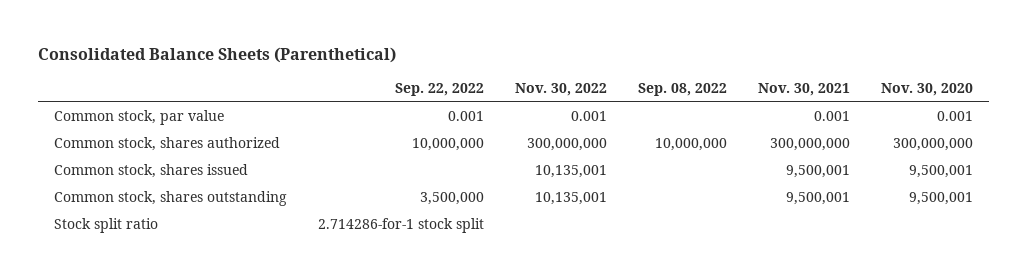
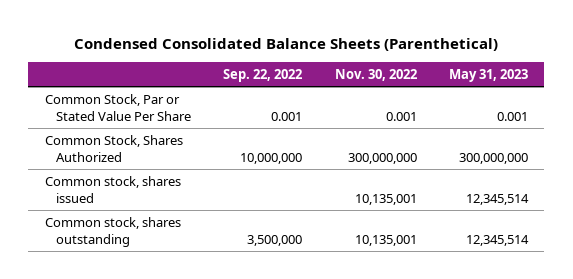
- Consolidated Balance Sheets (Parenthetical)
+ Condensed Consolidated Balance Sheets (Parenthetical)
- | Sep. 22, 2022 | Nov. 30, 2022 | Sep. 08, 2022 | Nov. 30, 2021 | Nov. 30, 2020
+ | Sep. 22, 2022 | Nov. 30, 2022 | May 31, 2023
- Common stock, par value | 0.001 | 0.001 | | 0.001 | 0.001
- Common stock, shares authorized | 10,000,000 | 300,000,000 | 10,000,000 | 300,000,000 | 300,000,000
+ Common Stock, Par or Stated Value Per Share | 0.001 | 0.001 | 0.001
+ Common Stock, Shares Authorized | 10,000,000 | 300,000,000 | 300,000,000
- Stock split ratio | 2.714286-for-1 stock split | | | |

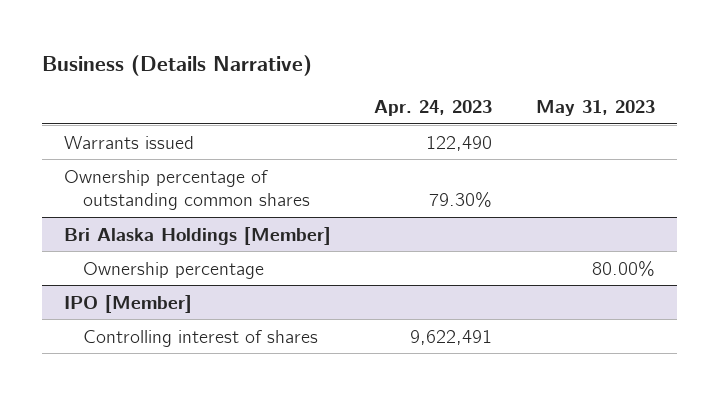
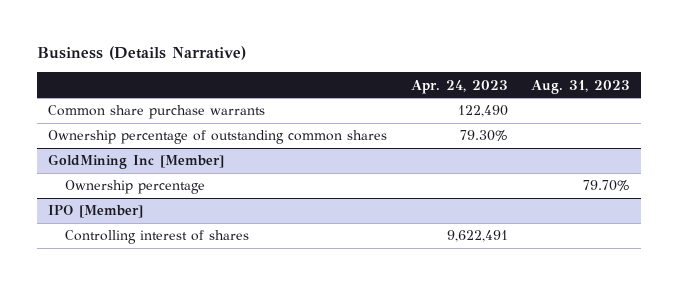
- | Apr. 24, 2023 | May 31, 2023
+ | Apr. 24, 2023 | Aug. 31, 2023
- Warrants issued | 122,490 |
+ Common share purchase warrants | 122,490 |
- Bri Alaska Holdings [Member]
+ GoldMining Inc [Member]

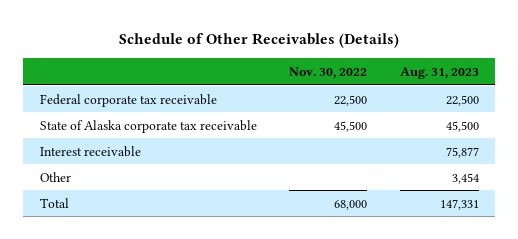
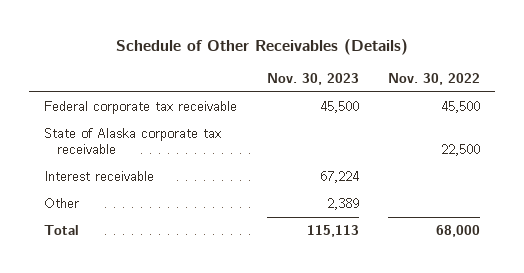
- | Nov. 30, 2022 | Aug. 31, 2023
+ | Nov. 30, 2023 | Nov. 30, 2022
- Federal corporate tax receivable | 22,500 | 22,500
- State of Alaska corporate tax receivable | 45,500 | 45,500
+ Federal corporate tax receivable | 45,500 | 45,500
+ State of Alaska corporate tax receivable | | 22,500

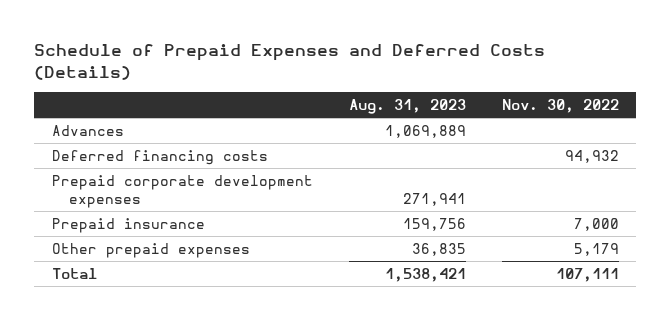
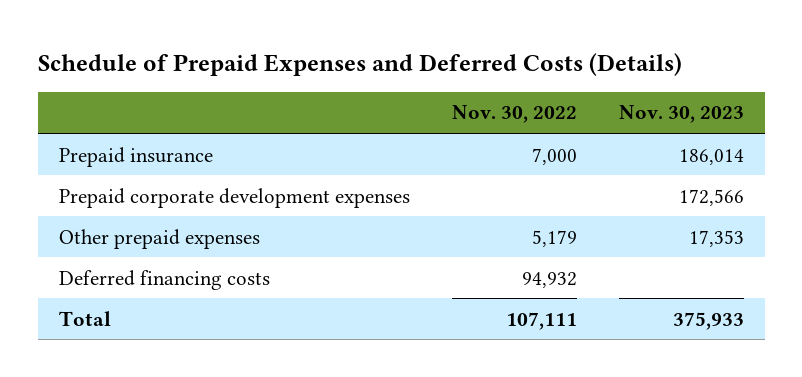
- | Aug. 31, 2023 | Nov. 30, 2022
+ | Nov. 30, 2022 | Nov. 30, 2023
- Advances | 1,069,889 |
moved down: Prepaid corporate development expenses | | 172,566
moved down: Deferred financing costs | 94,932 |

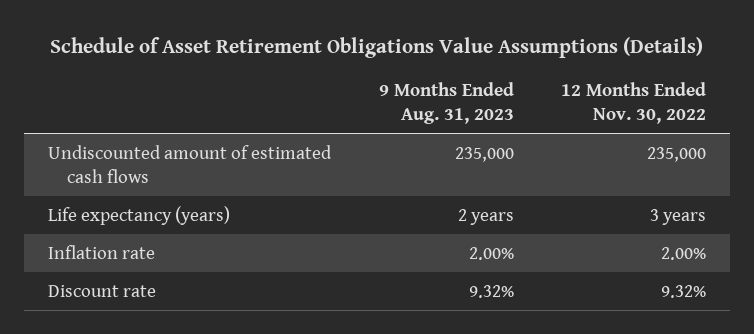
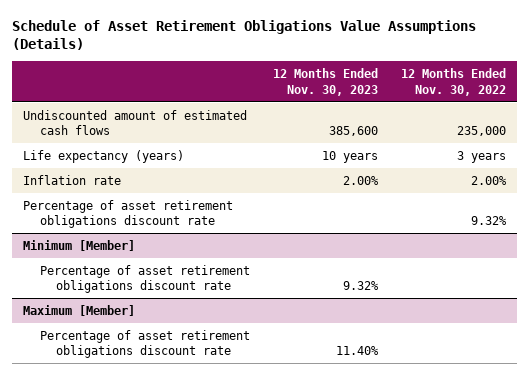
- | 9 Months Ended Aug. 31, 2023 | 12 Months Ended Nov. 30, 2022
+ | 12 Months Ended Nov. 30, 2023 | 12 Months Ended Nov. 30, 2022
- Discount rate | 9.32% | 9.32%
+ Percentage of asset retirement obligations discount rate | | 9.32%
+ Minimum [Member]
+ Percentage of asset retirement obligations discount rate | 9.32% |
+ Maximum [Member]
+ Percentage of asset retirement obligations discount rate | 11.40% |

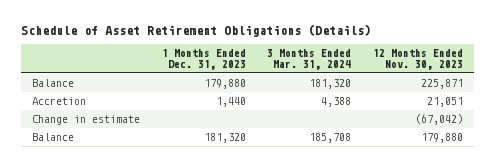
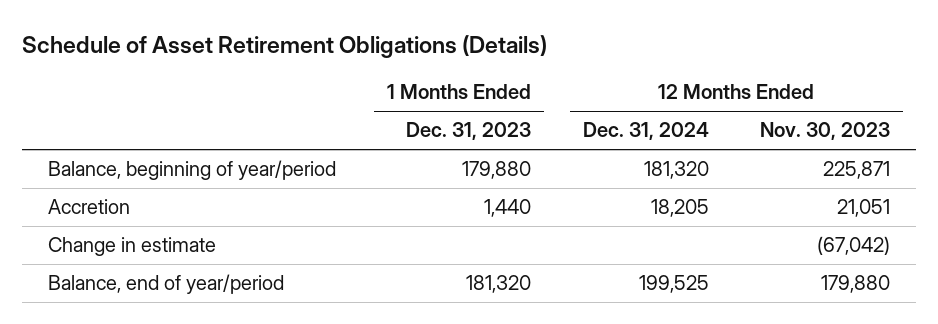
- | 1 Months Ended Dec. 31, 2023 | 3 Months Ended Mar. 31, 2024 | 12 Months Ended Nov. 30, 2023
+ | 1 Months Ended Dec. 31, 2023 | 12 Months Ended Dec. 31, 2024 | 12 Months Ended Nov. 30, 2023
- Balance | 179,880 | 181,320 | 225,871
+ Balance, beginning of year/period | 179,880 | 181,320 | 225,871
- Balance | 181,320 | 185,708 | 179,880
+ Balance, end of year/period | 181,320 | 199,525 | 179,880

